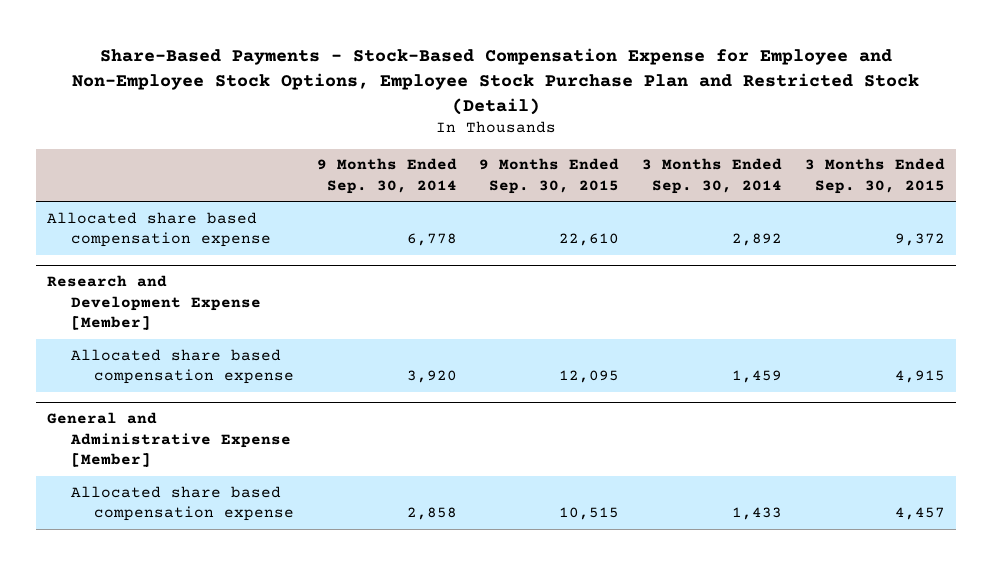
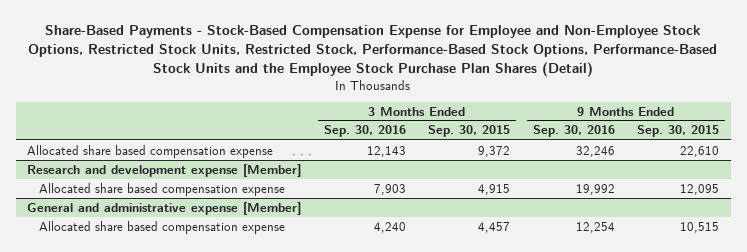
- Share-Based Payments - Stock-Based Compensation Expense for Employee and Non-Employee Stock Options, Employee Stock Purchase Plan and Restricted Stock (Detail)
+ Share-Based Payments - Stock-Based Compensation Expense for Employee and Non-Employee Stock Options, Restricted Stock Units, Restricted Stock, Performance-Based Stock Options, Performance-Based Stock Units and the Employee Stock Purchase Plan Shares (Detail)
- | 9 Months Ended Sep. 30, 2014 | 9 Months Ended Sep. 30, 2015 | 3 Months Ended Sep. 30, 2014 | 3 Months Ended Sep. 30, 2015
+ | 3 Months Ended Sep. 30, 2016 | 3 Months Ended Sep. 30, 2015 | 9 Months Ended Sep. 30, 2016 | 9 Months Ended Sep. 30, 2015
- Research and Development Expense [Member]
+ Research and development expense [Member]
- General and Administrative Expense [Member]
+ General and administrative expense [Member]

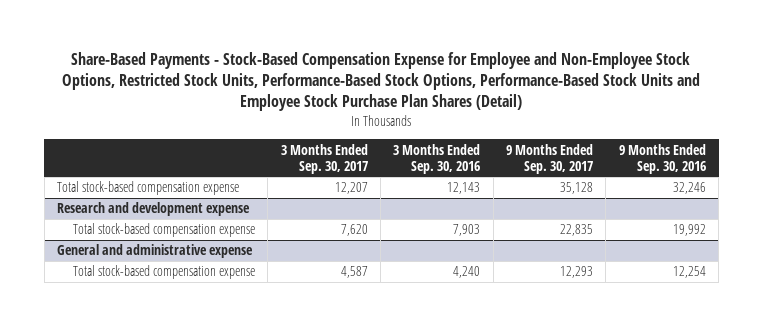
- Share-Based Payments - Stock-Based Compensation Expense for Employee and Non-Employee Stock Options, Restricted Stock Units, Restricted Stock, Performance-Based Stock Options, Performance-Based Stock Units and the Employee Stock Purchase Plan Shares (Detail)
+ Share-Based Payments - Stock-Based Compensation Expense for Employee and Non-Employee Stock Options, Restricted Stock Units, Performance-Based Stock Options, Performance-Based Stock Units and Employee Stock Purchase Plan Shares (Detail)
- | 3 Months Ended Sep. 30, 2016 | 3 Months Ended Sep. 30, 2015 | 9 Months Ended Sep. 30, 2016 | 9 Months Ended Sep. 30, 2015
+ | 3 Months Ended Sep. 30, 2017 | 3 Months Ended Sep. 30, 2016 | 9 Months Ended Sep. 30, 2017 | 9 Months Ended Sep. 30, 2016
- Allocated share based compensation expense | 12,143 | 9,372 | 32,246 | 22,610
- Research and development expense [Member]
- Allocated share based compensation expense | 7,903 | 4,915 | 19,992 | 12,095
- General and administrative expense [Member]
- Allocated share based compensation expense | 4,240 | 4,457 | 12,254 | 10,515
+ Total stock-based compensation expense | 12,207 | 12,143 | 35,128 | 32,246
+ Research and development expense
+ Total stock-based compensation expense | 7,620 | 7,903 | 22,835 | 19,992
+ General and administrative expense
+ Total stock-based compensation expense | 4,587 | 4,240 | 12,293 | 12,254

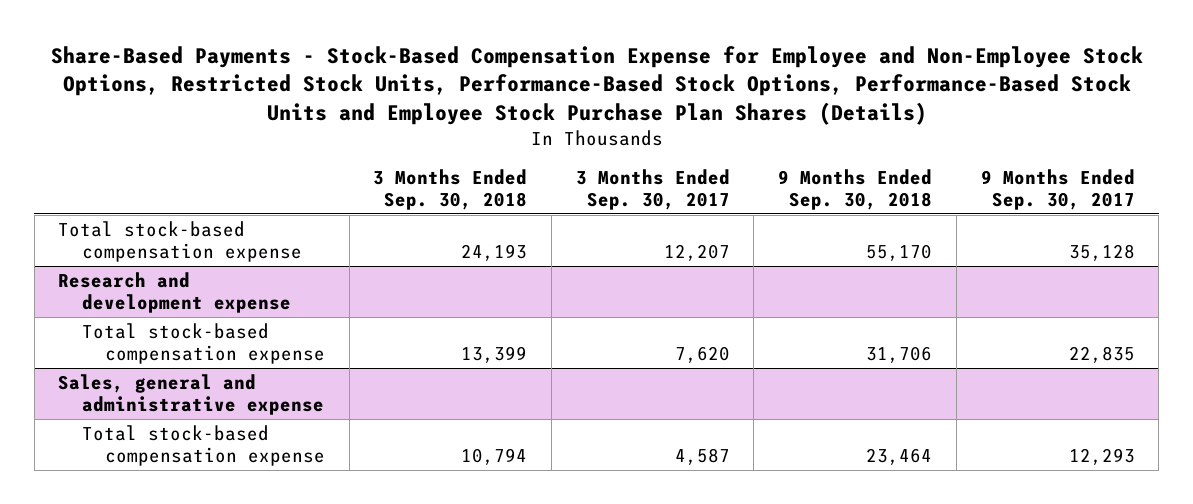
- Share-Based Payments - Stock-Based Compensation Expense for Employee and Non-Employee Stock Options, Restricted Stock Units, Performance-Based Stock Options, Performance-Based Stock Units and Employee Stock Purchase Plan Shares (Detail)
+ Share-Based Payments - Stock-Based Compensation Expense for Employee and Non-Employee Stock Options, Restricted Stock Units, Performance-Based Stock Options, Performance-Based Stock Units and Employee Stock Purchase Plan Shares (Details)
- | 3 Months Ended Sep. 30, 2017 | 3 Months Ended Sep. 30, 2016 | 9 Months Ended Sep. 30, 2017 | 9 Months Ended Sep. 30, 2016
+ | 3 Months Ended Sep. 30, 2018 | 3 Months Ended Sep. 30, 2017 | 9 Months Ended Sep. 30, 2018 | 9 Months Ended Sep. 30, 2017
- General and administrative expense
+ Sales, general and administrative expense

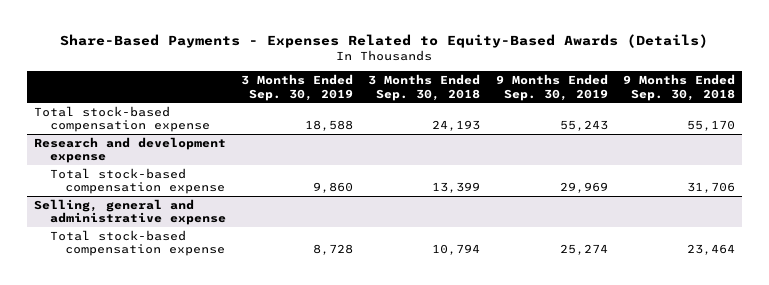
- Share-Based Payments - Stock-Based Compensation Expense for Employee and Non-Employee Stock Options, Restricted Stock Units, Performance-Based Stock Options, Performance-Based Stock Units and Employee Stock Purchase Plan Shares (Details)
+ Share-Based Payments - Expenses Related to Equity-Based Awards (Details)
- | 3 Months Ended Sep. 30, 2018 | 3 Months Ended Sep. 30, 2017 | 9 Months Ended Sep. 30, 2018 | 9 Months Ended Sep. 30, 2017
+ | 3 Months Ended Sep. 30, 2019 | 3 Months Ended Sep. 30, 2018 | 9 Months Ended Sep. 30, 2019 | 9 Months Ended Sep. 30, 2018
- Sales, general and administrative expense
+ Selling, general and administrative expense

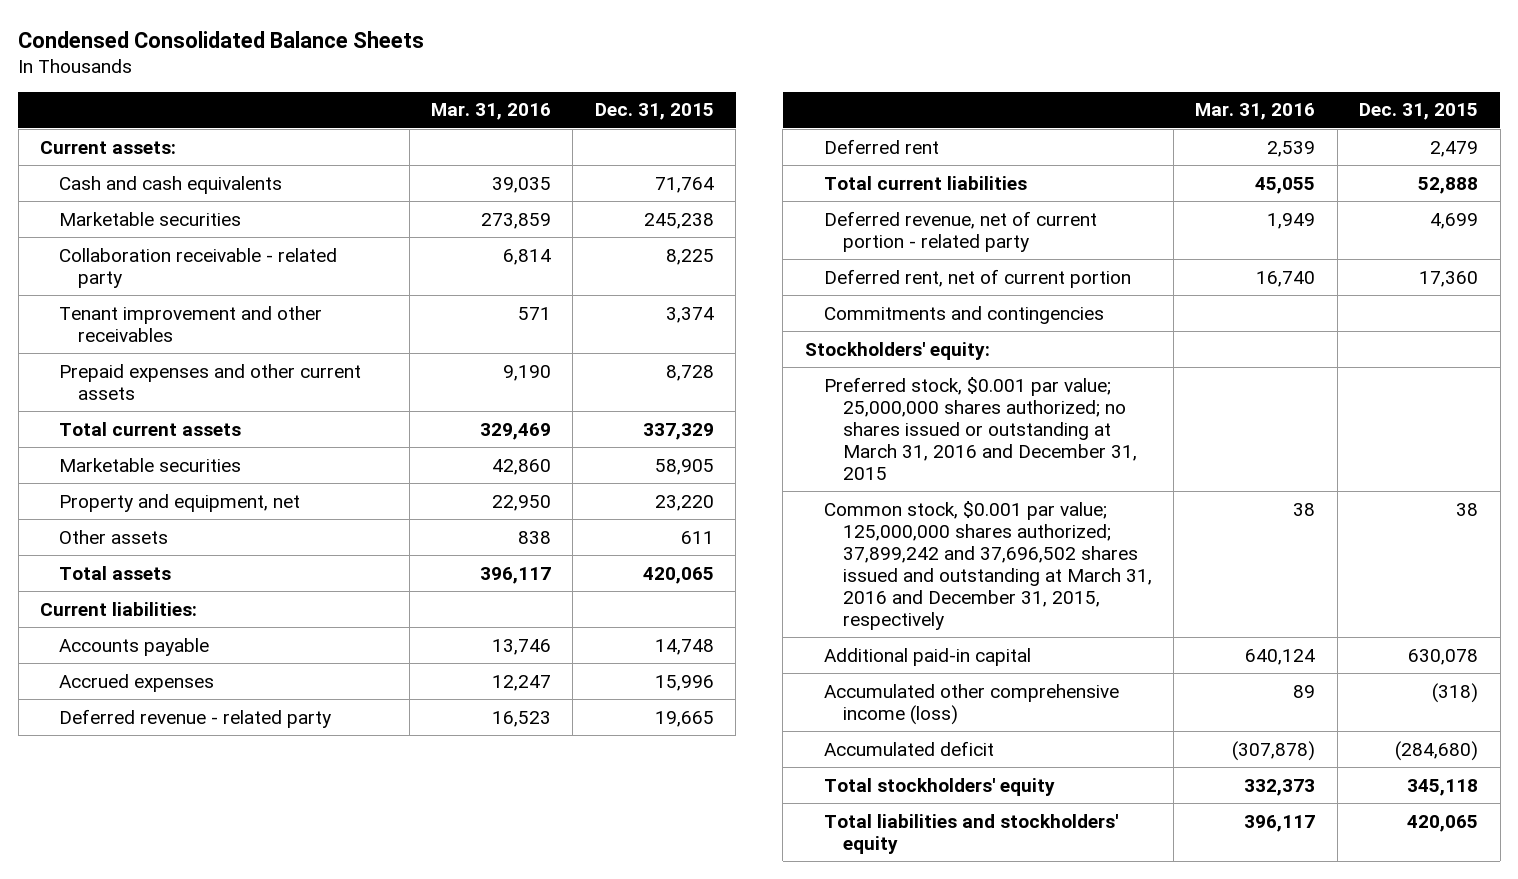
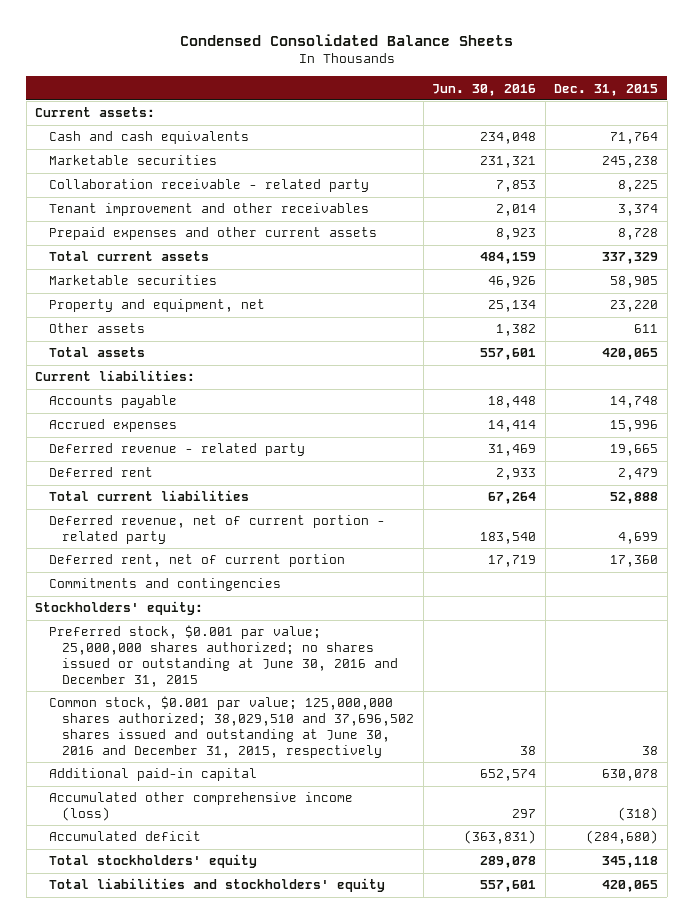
- | Mar. 31, 2016 | Dec. 31, 2015
+ | Jun. 30, 2016 | Dec. 31, 2015
- Preferred stock, $0.001 par value; 25,000,000 shares authorized; no shares issued or outstanding at March 31, 2016 and December 31, 2015
- Common stock, $0.001 par value; 125,000,000 shares authorized; 37,899,242 and 37,696,502 shares issued and outstanding at March 31, 2016 and December 31, 2015, respectively | 38 | 38
+ Preferred stock, $0.001 par value; 25,000,000 shares authorized; no shares issued or outstanding at June 30, 2016 and December 31, 2015
+ Common stock, $0.001 par value; 125,000,000 shares authorized; 38,029,510 and 37,696,502 shares issued and outstanding at June 30, 2016 and December 31, 2015, respectively | 38 | 38

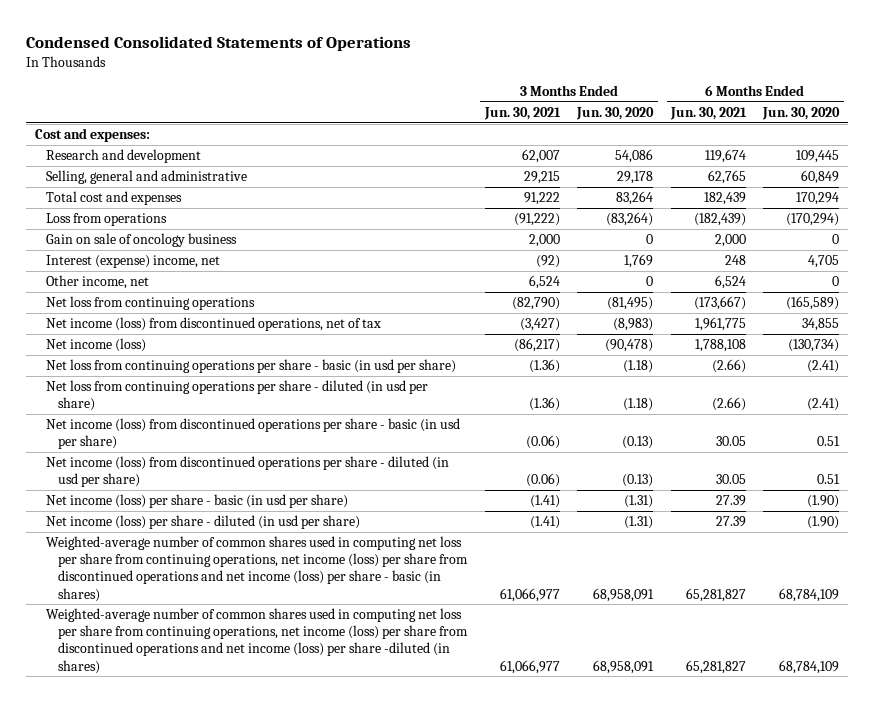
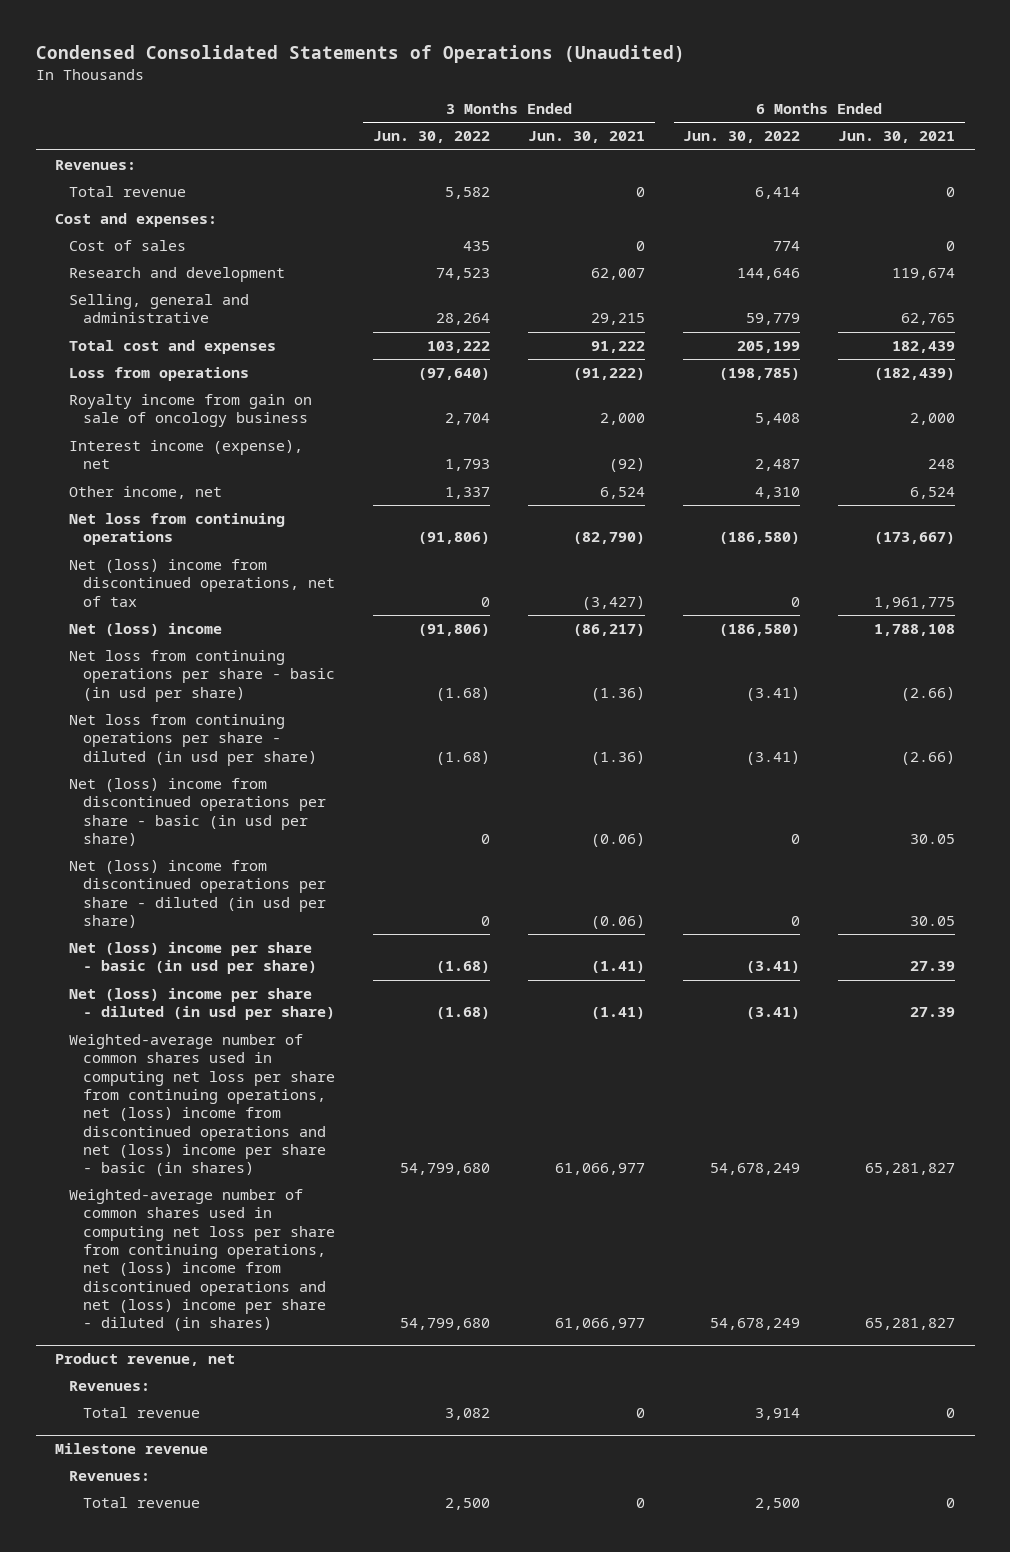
- Condensed Consolidated Statements of Operations
+ Condensed Consolidated Statements of Operations (Unaudited)
- | 3 Months Ended Jun. 30, 2021 | 3 Months Ended Jun. 30, 2020 | 6 Months Ended Jun. 30, 2021 | 6 Months Ended Jun. 30, 2020
+ | 3 Months Ended Jun. 30, 2022 | 3 Months Ended Jun. 30, 2021 | 6 Months Ended Jun. 30, 2022 | 6 Months Ended Jun. 30, 2021
+ Revenues:
+ Total revenue | 5,582 | 0 | 6,414 | 0
+ Cost of sales | 435 | 0 | 774 | 0
- Gain on sale of oncology business | 2,000 | 0 | 2,000 | 0
- Interest (expense) income, net | (92) | 1,769 | 248 | 4,705
+ Royalty income from gain on sale of oncology business | 2,704 | 2,000 | 5,408 | 2,000
+ Interest income (expense), net | 1,793 | (92) | 2,487 | 248
- Net income (loss) from discontinued operations, net of tax | (3,427) | (8,983) | 1,961,775 | 34,855
- Net income (loss) | (86,217) | (90,478) | 1,788,108 | (130,734)
+ Net (loss) income from discontinued operations, net of tax | 0 | (3,427) | 0 | 1,961,775
+ Net (loss) income | (91,806) | (86,217) | (186,580) | 1,788,108
- Net income (loss) from discontinued operations per share - basic (in usd per share) | (0.06) | (0.13) | 30.05 | 0.51
- Net income (loss) from discontinued operations per share - diluted (in usd per share) | (0.06) | (0.13) | 30.05 | 0.51
- Net income (loss) per share - basic (in usd per share) | (1.41) | (1.31) | 27.39 | (1.90)
- Net income (loss) per share - diluted (in usd per share) | (1.41) | (1.31) | 27.39 | (1.90)
- Weighted-average number of common shares used in computing net loss per share from continuing operations, net income (loss) per share from discontinued operations and net income (loss) per share - basic (in shares) | 61,066,977 | 68,958,091 | 65,281,827 | 68,784,109
- Weighted-average number of common shares used in computing net loss per share from continuing operations, net income (loss) per share from discontinued operations and net income (loss) per share -diluted (in shares) | 61,066,977 | 68,958,091 | 65,281,827 | 68,784,109
+ Net (loss) income from discontinued operations per share - basic (in usd per share) | 0 | (0.06) | 0 | 30.05
+ Net (loss) income from discontinued operations per share - diluted (in usd per share) | 0 | (0.06) | 0 | 30.05
+ Net (loss) income per share - basic (in usd per share) | (1.68) | (1.41) | (3.41) | 27.39
+ Net (loss) income per share - diluted (in usd per share) | (1.68) | (1.41) | (3.41) | 27.39
+ Weighted-average number of common shares used in computing net loss per share from continuing operations, net (loss) income from discontinued operations and net (loss) income per share - basic (in shares) | 54,799,680 | 61,066,977 | 54,678,249 | 65,281,827
+ Weighted-average number of common shares used in computing net loss per share from continuing operations, net (loss) income from discontinued operations and net (loss) income per share - diluted (in shares) | 54,799,680 | 61,066,977 | 54,678,249 | 65,281,827
+ Product revenue, net
+ Revenues:
+ Total revenue | 3,082 | 0 | 3,914 | 0
+ Milestone revenue
+ Revenues:
+ Total revenue | 2,500 | 0 | 2,500 | 0

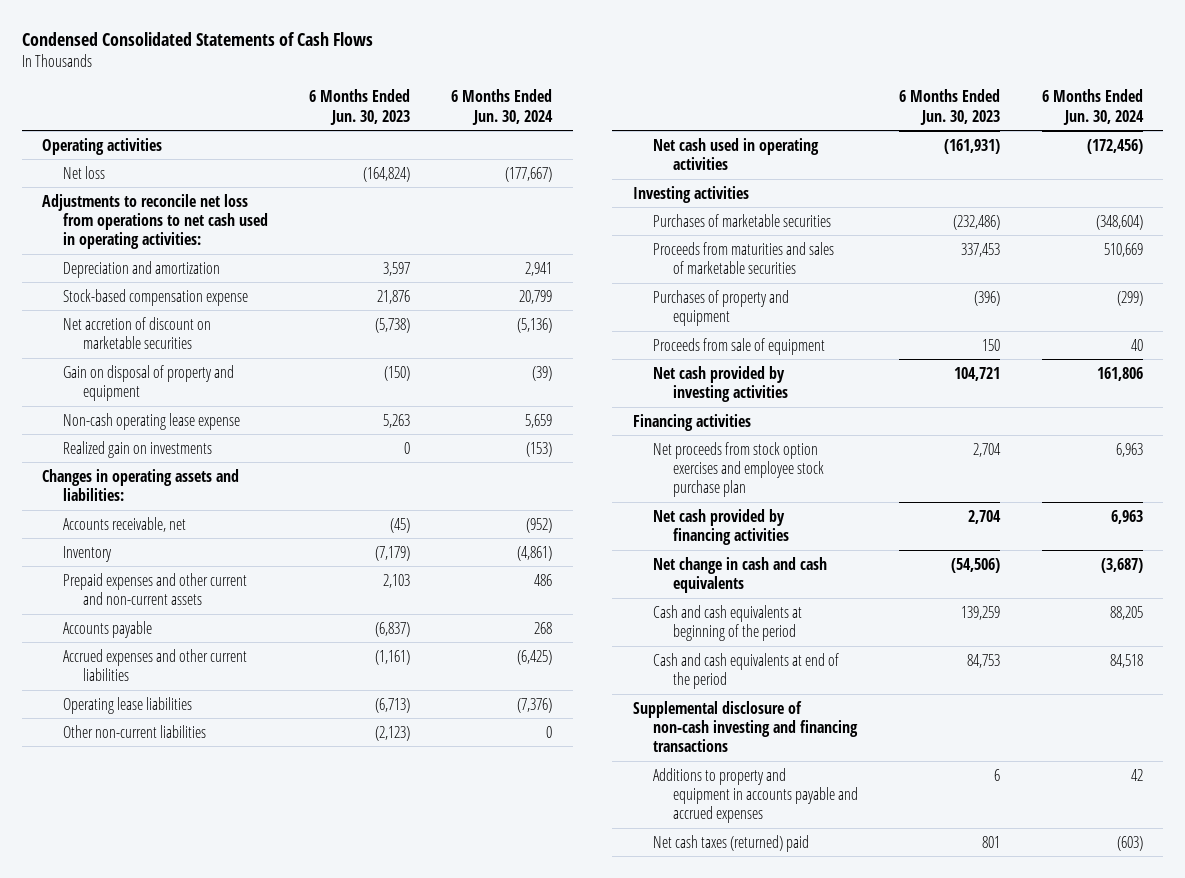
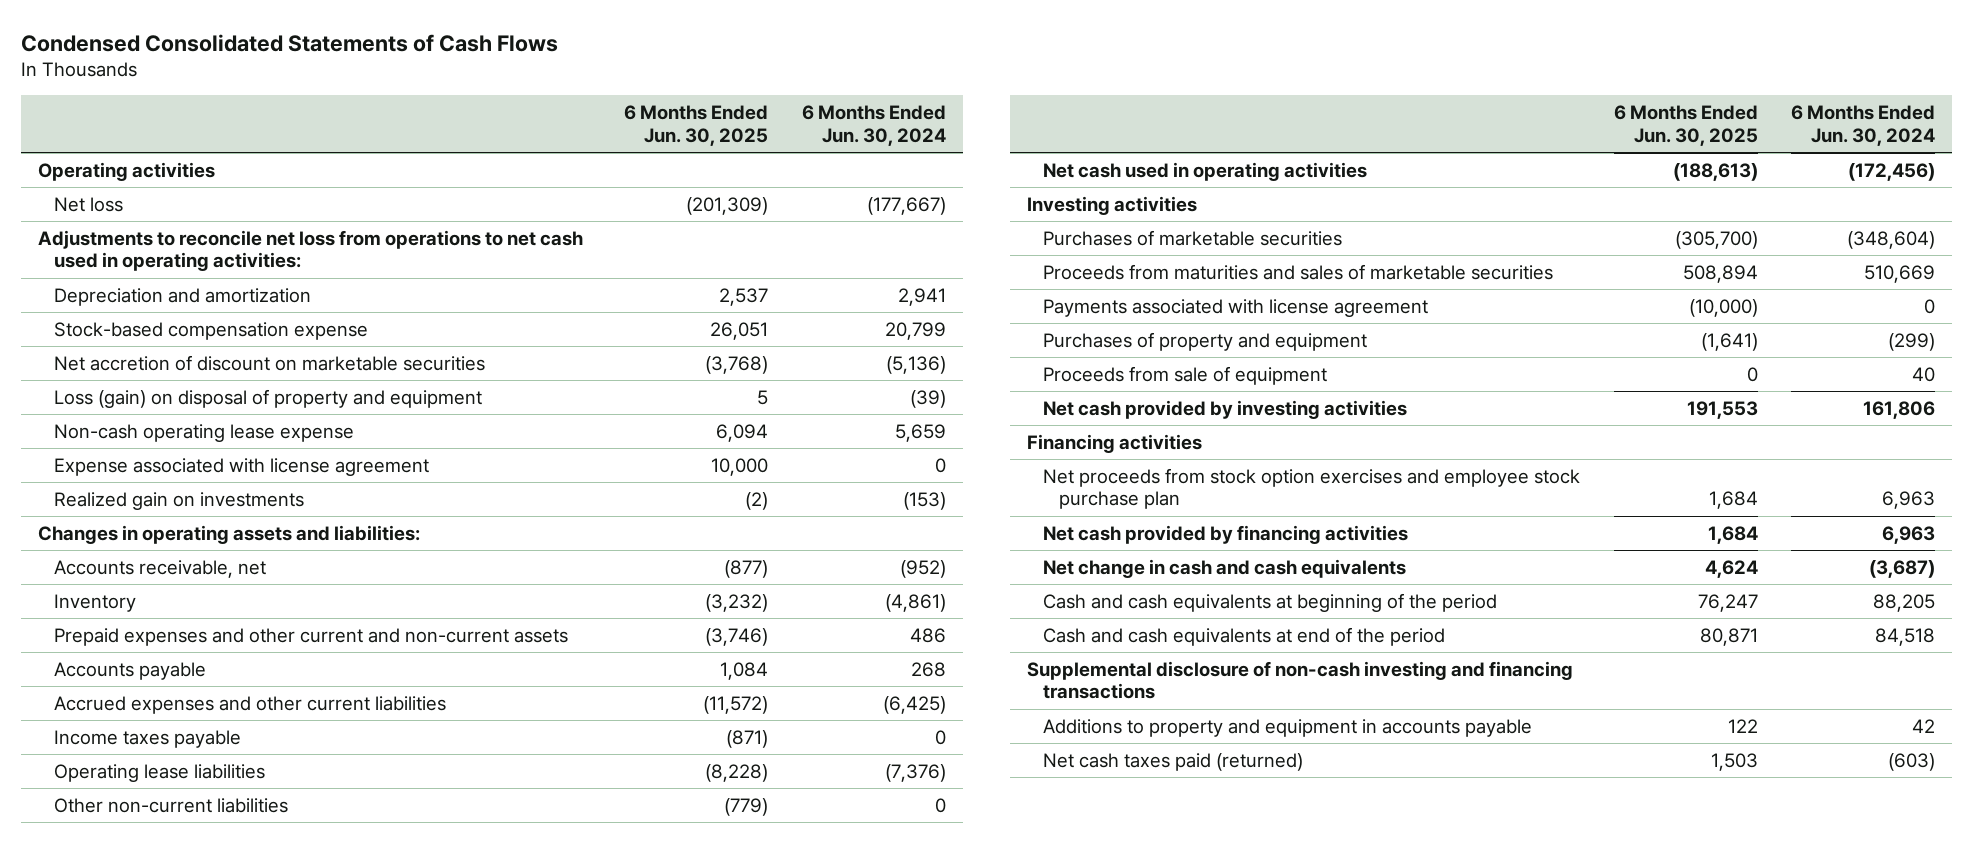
- | 6 Months Ended Jun. 30, 2023 | 6 Months Ended Jun. 30, 2024
+ | 6 Months Ended Jun. 30, 2025 | 6 Months Ended Jun. 30, 2024
- Gain on disposal of property and equipment | (150) | (39)
+ Loss (gain) on disposal of property and equipment | 5 | (39)
+ Expense associated with license agreement | 10,000 | 0
+ Income taxes payable | (871) | 0
+ Payments associated with license agreement | (10,000) | 0
- Additions to property and equipment in accounts payable and accrued expenses | 6 | 42
- Net cash taxes (returned) paid | 801 | (603)
+ Additions to property and equipment in accounts payable | 122 | 42
+ Net cash taxes paid (returned) | 1,503 | (603)

